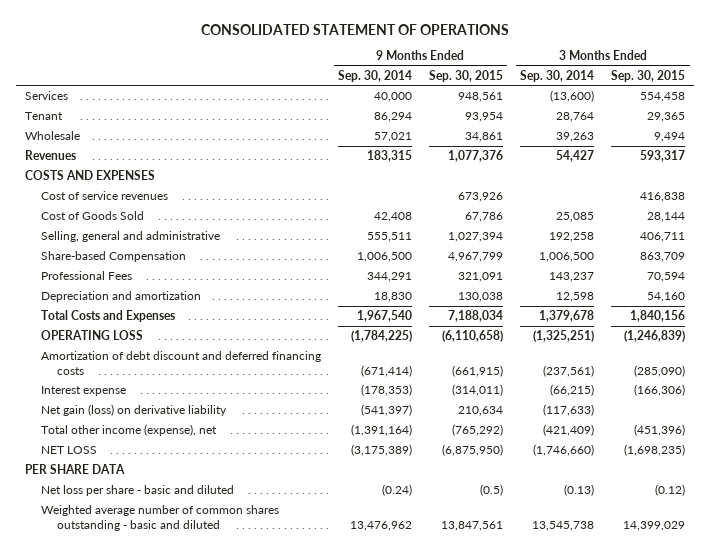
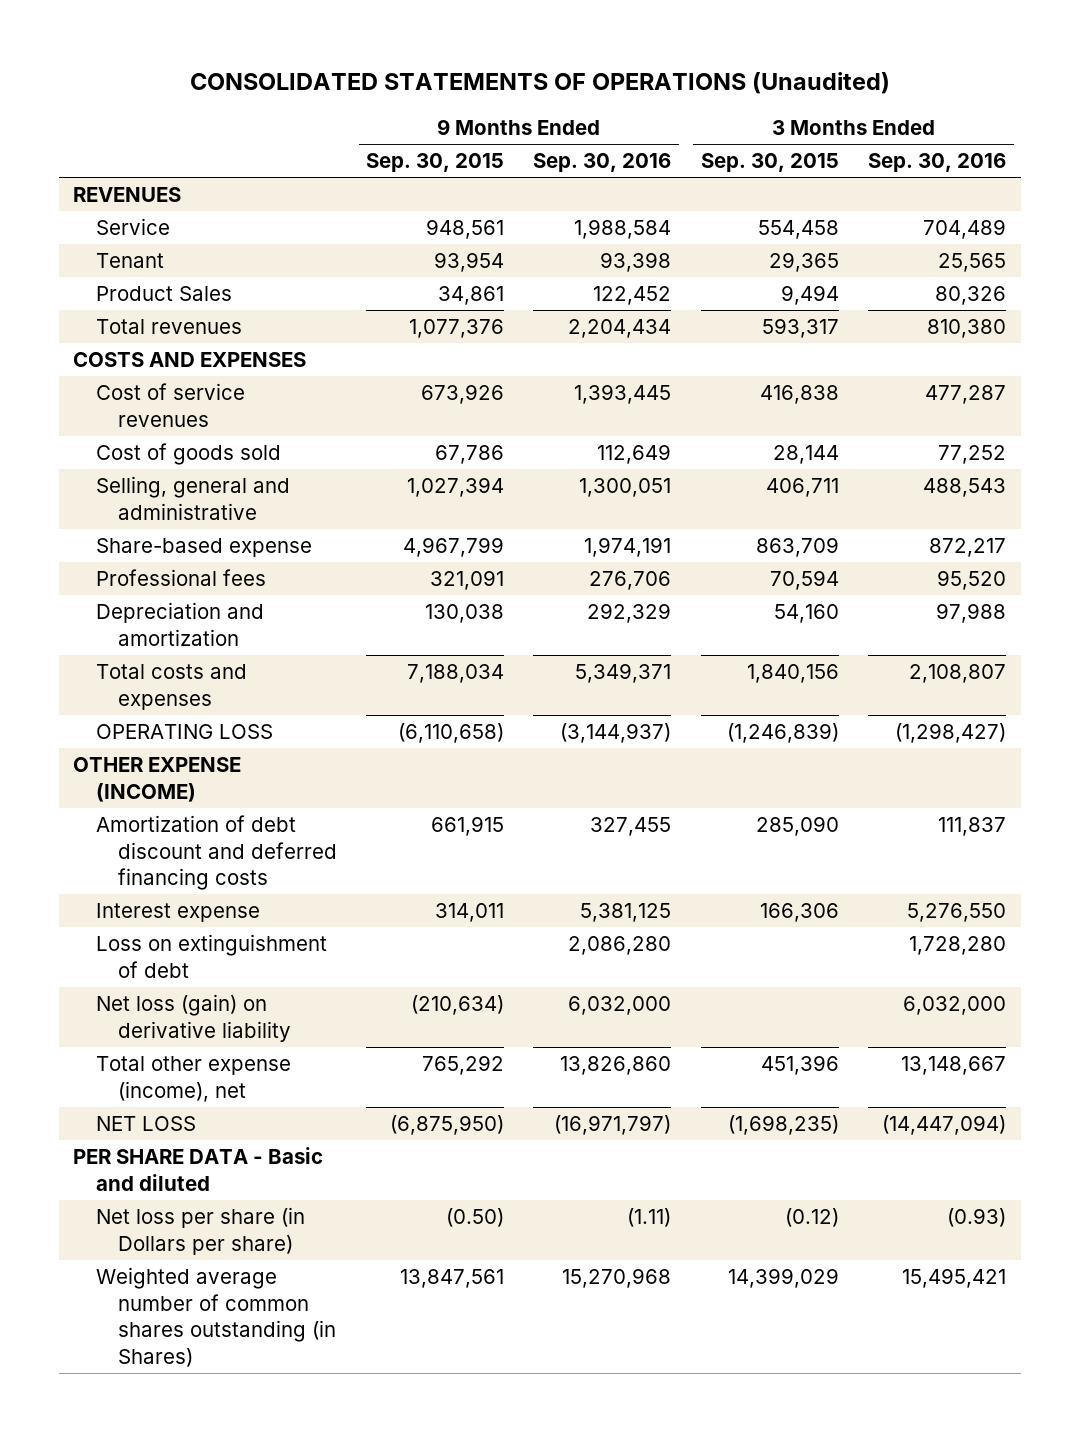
- CONSOLIDATED STATEMENT OF OPERATIONS
+ CONSOLIDATED STATEMENTS OF OPERATIONS (Unaudited)
- | 9 Months Ended Sep. 30, 2014 | 9 Months Ended Sep. 30, 2015 | 3 Months Ended Sep. 30, 2014 | 3 Months Ended Sep. 30, 2015
+ | 9 Months Ended Sep. 30, 2015 | 9 Months Ended Sep. 30, 2016 | 3 Months Ended Sep. 30, 2015 | 3 Months Ended Sep. 30, 2016
- Services | 40,000 | 948,561 | (13,600) | 554,458
+ REVENUES
+ Service | 948,561 | 1,988,584 | 554,458 | 704,489
- Wholesale | 57,021 | 34,861 | 39,263 | 9,494
- Revenues | 183,315 | 1,077,376 | 54,427 | 593,317
+ Product Sales | 34,861 | 122,452 | 9,494 | 80,326
+ Total revenues | 1,077,376 | 2,204,434 | 593,317 | 810,380
- Cost of Goods Sold | 42,408 | 67,786 | 25,085 | 28,144
+ Cost of goods sold | 67,786 | 112,649 | 28,144 | 77,252
- Share-based Compensation | 1,006,500 | 4,967,799 | 1,006,500 | 863,709
- Professional Fees | 344,291 | 321,091 | 143,237 | 70,594
+ Share-based expense | 4,967,799 | 1,974,191 | 863,709 | 872,217
+ Professional fees | 321,091 | 276,706 | 70,594 | 95,520
- Total Costs and Expenses | 1,967,540 | 7,188,034 | 1,379,678 | 1,840,156
+ Total costs and expenses | 7,188,034 | 5,349,371 | 1,840,156 | 2,108,807
- Amortization of debt discount and deferred financing costs | (671,414) | (661,915) | (237,561) | (285,090)
- Interest expense | (178,353) | (314,011) | (66,215) | (166,306)
- Net gain (loss) on derivative liability | (541,397) | 210,634 | (117,633) |
- Total other income (expense), net | (1,391,164) | (765,292) | (421,409) | (451,396)
+ OTHER EXPENSE (INCOME)
+ Amortization of debt discount and deferred financing costs | 661,915 | 327,455 | 285,090 | 111,837
+ Interest expense | 314,011 | 5,381,125 | 166,306 | 5,276,550
+ Loss on extinguishment of debt | | 2,086,280 | | 1,728,280
+ Net loss (gain) on derivative liability | (210,634) | 6,032,000 | | 6,032,000
+ Total other expense (income), net | 765,292 | 13,826,860 | 451,396 | 13,148,667
- PER SHARE DATA
- Net loss per share - basic and diluted | (0.24) | (0.5) | (0.13) | (0.12)
- Weighted average number of common shares outstanding - basic and diluted | 13,476,962 | 13,847,561 | 13,545,738 | 14,399,029
+ PER SHARE DATA - Basic and diluted
+ Net loss per share (in Dollars per share) | (0.50) | (1.11) | (0.12) | (0.93)
+ Weighted average number of common shares outstanding (in Shares) | 13,847,561 | 15,270,968 | 14,399,029 | 15,495,421

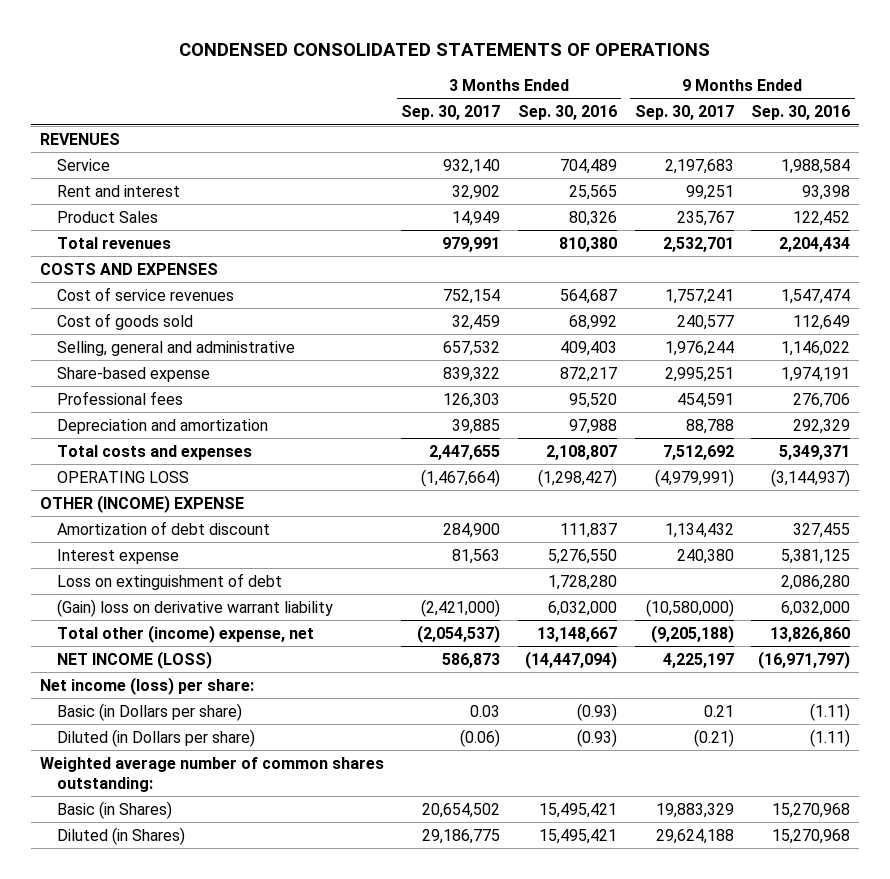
- CONSOLIDATED STATEMENTS OF OPERATIONS (Unaudited)
+ CONDENSED CONSOLIDATED STATEMENTS OF OPERATIONS
- | 9 Months Ended Sep. 30, 2015 | 9 Months Ended Sep. 30, 2016 | 3 Months Ended Sep. 30, 2015 | 3 Months Ended Sep. 30, 2016
+ | 3 Months Ended Sep. 30, 2017 | 3 Months Ended Sep. 30, 2016 | 9 Months Ended Sep. 30, 2017 | 9 Months Ended Sep. 30, 2016
- Tenant | 93,954 | 93,398 | 29,365 | 25,565
+ Rent and interest | 32,902 | 25,565 | 99,251 | 93,398
- Cost of service revenues | 673,926 | 1,393,445 | 416,838 | 477,287
- Cost of goods sold | 67,786 | 112,649 | 28,144 | 77,252
- Selling, general and administrative | 1,027,394 | 1,300,051 | 406,711 | 488,543
+ Cost of service revenues | 752,154 | 564,687 | 1,757,241 | 1,547,474
+ Cost of goods sold | 32,459 | 68,992 | 240,577 | 112,649
+ Selling, general and administrative | 657,532 | 409,403 | 1,976,244 | 1,146,022
- OTHER EXPENSE (INCOME)
- Amortization of debt discount and deferred financing costs | 661,915 | 327,455 | 285,090 | 111,837
+ OTHER (INCOME) EXPENSE
+ Amortization of debt discount | 284,900 | 111,837 | 1,134,432 | 327,455
- Net loss (gain) on derivative liability | (210,634) | 6,032,000 | | 6,032,000
- Total other expense (income), net | 765,292 | 13,826,860 | 451,396 | 13,148,667
- NET LOSS | (6,875,950) | (16,971,797) | (1,698,235) | (14,447,094)
- PER SHARE DATA - Basic and diluted
- Net loss per share (in Dollars per share) | (0.50) | (1.11) | (0.12) | (0.93)
- Weighted average number of common shares outstanding (in Shares) | 13,847,561 | 15,270,968 | 14,399,029 | 15,495,421
+ (Gain) loss on derivative warrant liability | (2,421,000) | 6,032,000 | (10,580,000) | 6,032,000
+ Total other (income) expense, net | (2,054,537) | 13,148,667 | (9,205,188) | 13,826,860
+ NET INCOME (LOSS) | 586,873 | (14,447,094) | 4,225,197 | (16,971,797)
+ Net income (loss) per share:
+ Basic (in Dollars per share) | 0.03 | (0.93) | 0.21 | (1.11)
+ Diluted (in Dollars per share) | (0.06) | (0.93) | (0.21) | (1.11)
+ Weighted average number of common shares outstanding:
+ Basic (in Shares) | 20,654,502 | 15,495,421 | 19,883,329 | 15,270,968
+ Diluted (in Shares) | 29,186,775 | 15,495,421 | 29,624,188 | 15,270,968

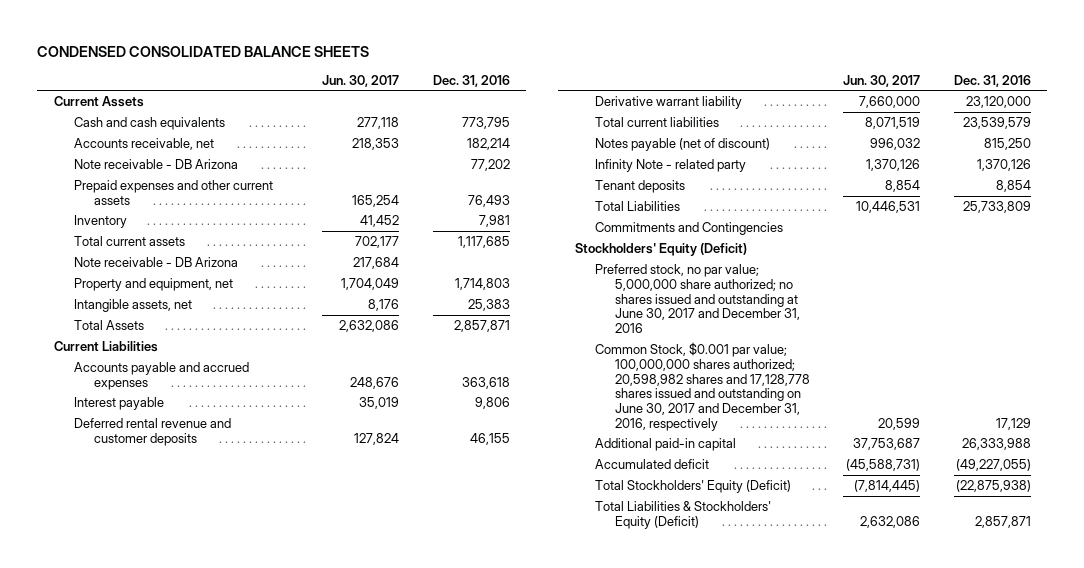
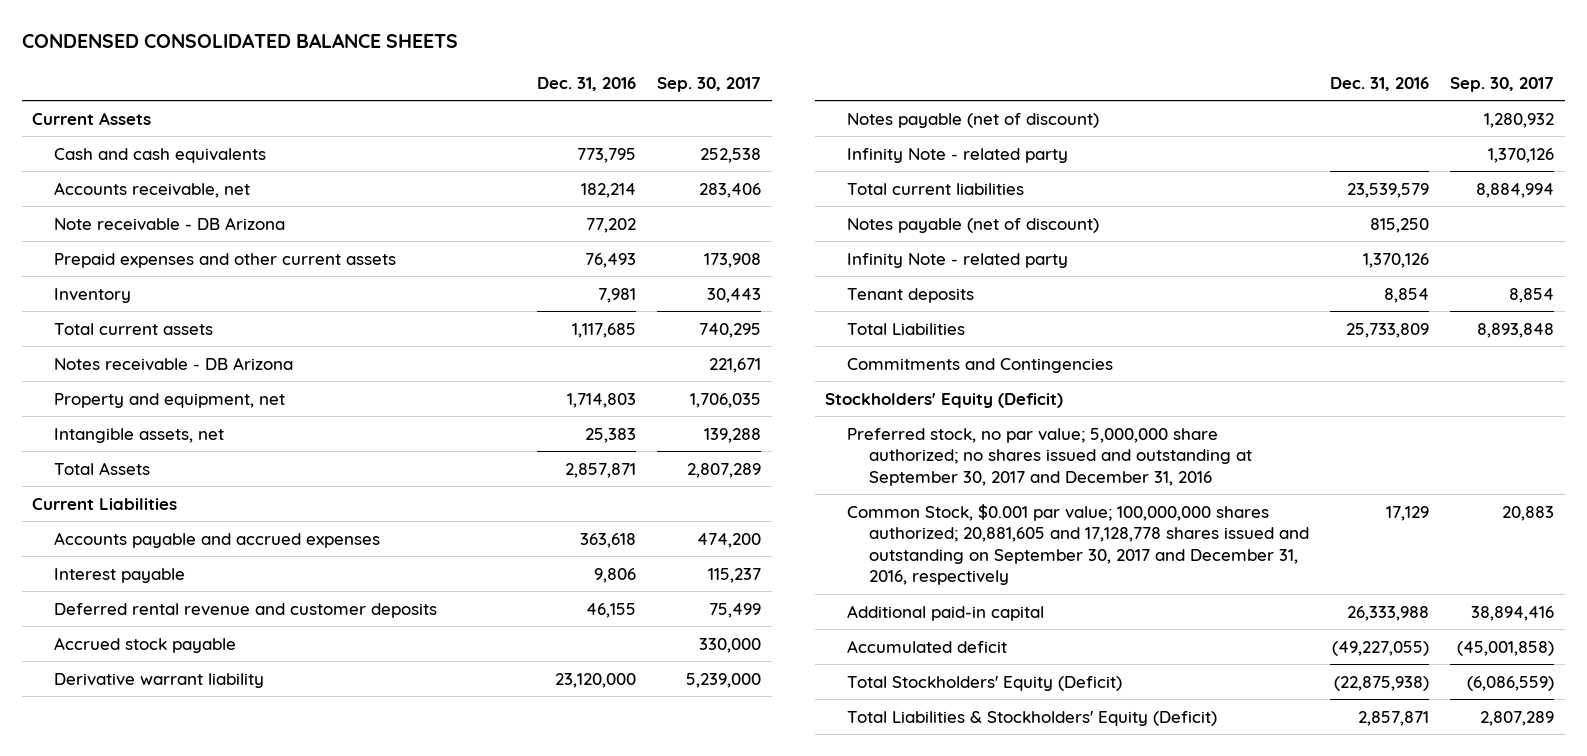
- | Jun. 30, 2017 | Dec. 31, 2016
+ | Dec. 31, 2016 | Sep. 30, 2017
- Note receivable - DB Arizona | 217,684 |
+ Notes receivable - DB Arizona | | 221,671
+ Accrued stock payable | | 330,000
+ Notes payable (net of discount) | | 1,280,932
+ Infinity Note - related party | | 1,370,126
- Preferred stock, no par value; 5,000,000 share authorized; no shares issued and outstanding at June 30, 2017 and December 31, 2016
- Common Stock, $0.001 par value; 100,000,000 shares authorized; 20,598,982 shares and 17,128,778 shares issued and outstanding on June 30, 2017 and December 31, 2016, respectively | 20,599 | 17,129
+ Preferred stock, no par value; 5,000,000 share authorized; no shares issued and outstanding at September 30, 2017 and December 31, 2016
+ Common Stock, $0.001 par value; 100,000,000 shares authorized; 20,881,605 and 17,128,778 shares issued and outstanding on September 30, 2017 and December 31, 2016, respectively | 17,129 | 20,883

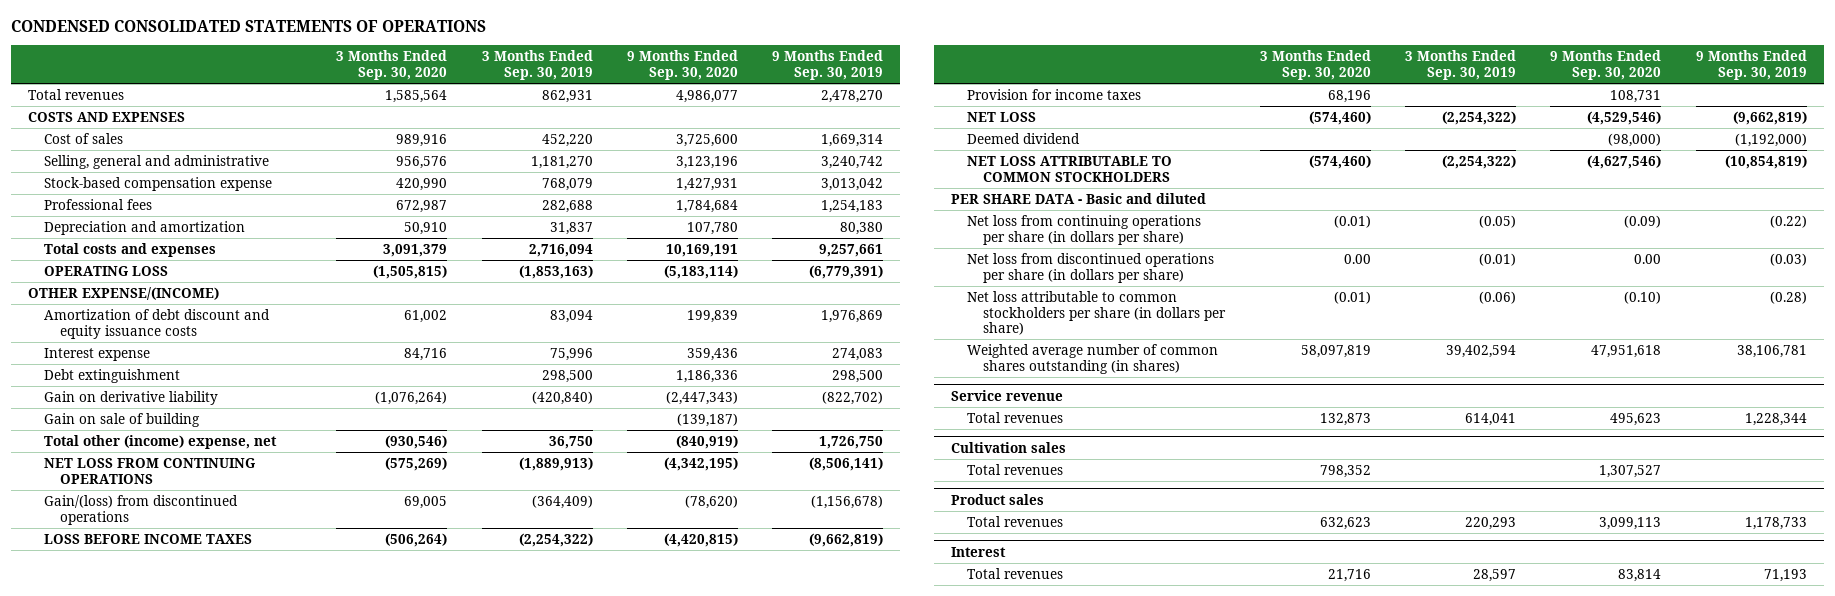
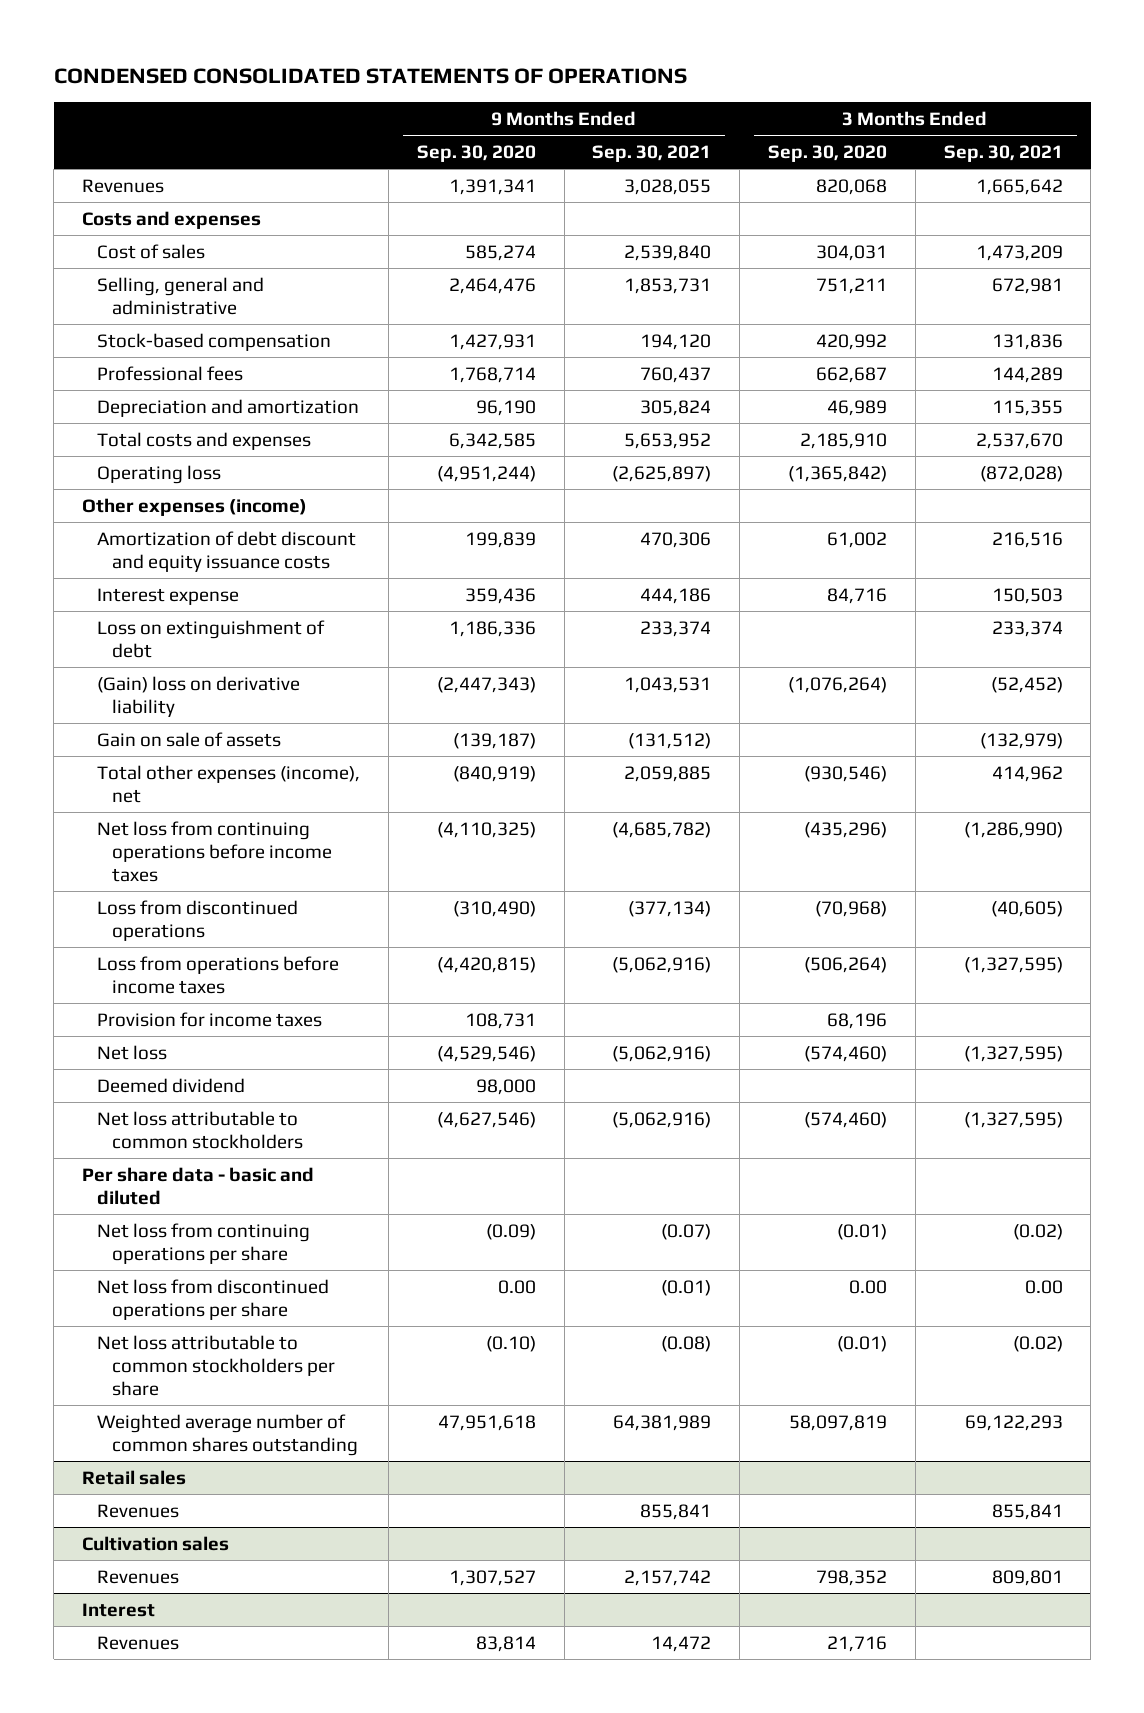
- | 3 Months Ended Sep. 30, 2020 | 3 Months Ended Sep. 30, 2019 | 9 Months Ended Sep. 30, 2020 | 9 Months Ended Sep. 30, 2019
+ | 9 Months Ended Sep. 30, 2020 | 9 Months Ended Sep. 30, 2021 | 3 Months Ended Sep. 30, 2020 | 3 Months Ended Sep. 30, 2021
- Total revenues | 1,585,564 | 862,931 | 4,986,077 | 2,478,270
- COSTS AND EXPENSES
- Cost of sales | 989,916 | 452,220 | 3,725,600 | 1,669,314
- Selling, general and administrative | 956,576 | 1,181,270 | 3,123,196 | 3,240,742
- Stock-based compensation expense | 420,990 | 768,079 | 1,427,931 | 3,013,042
- Professional fees | 672,987 | 282,688 | 1,784,684 | 1,254,183
- Depreciation and amortization | 50,910 | 31,837 | 107,780 | 80,380
- Total costs and expenses | 3,091,379 | 2,716,094 | 10,169,191 | 9,257,661
- OPERATING LOSS | (1,505,815) | (1,853,163) | (5,183,114) | (6,779,391)
- OTHER EXPENSE/(INCOME)
+ Revenues | 1,391,341 | 3,028,055 | 820,068 | 1,665,642
+ Costs and expenses
+ Cost of sales | 585,274 | 2,539,840 | 304,031 | 1,473,209
+ Selling, general and administrative | 2,464,476 | 1,853,731 | 751,211 | 672,981
+ Stock-based compensation | 1,427,931 | 194,120 | 420,992 | 131,836
+ Professional fees | 1,768,714 | 760,437 | 662,687 | 144,289
+ Depreciation and amortization | 96,190 | 305,824 | 46,989 | 115,355
+ Total costs and expenses | 6,342,585 | 5,653,952 | 2,185,910 | 2,537,670
+ Operating loss | (4,951,244) | (2,625,897) | (1,365,842) | (872,028)
+ Other expenses (income)
- Debt extinguishment | | 298,500 | 1,186,336 | 298,500
- Gain on derivative liability | (1,076,264) | (420,840) | (2,447,343) | (822,702)
- Gain on sale of building | | | (139,187) |
- Total other (income) expense, net | (930,546) | 36,750 | (840,919) | 1,726,750
- NET LOSS FROM CONTINUING OPERATIONS | (575,269) | (1,889,913) | (4,342,195) | (8,506,141)
- Gain/(loss) from discontinued operations | 69,005 | (364,409) | (78,620) | (1,156,678)
- LOSS BEFORE INCOME TAXES | (506,264) | (2,254,322) | (4,420,815) | (9,662,819)
+ Loss on extinguishment of debt | 1,186,336 | 233,374 | | 233,374
+ (Gain) loss on derivative liability | (2,447,343) | 1,043,531 | (1,076,264) | (52,452)
+ Gain on sale of assets | (139,187) | (131,512) | | (132,979)
+ Total other expenses (income), net | (840,919) | 2,059,885 | (930,546) | 414,962
+ Net loss from continuing operations before income taxes | (4,110,325) | (4,685,782) | (435,296) | (1,286,990)
+ Loss from discontinued operations | (310,490) | (377,134) | (70,968) | (40,605)
+ Loss from operations before income taxes | (4,420,815) | (5,062,916) | (506,264) | (1,327,595)
- NET LOSS | (574,460) | (2,254,322) | (4,529,546) | (9,662,819)
- Deemed dividend | | | (98,000) | (1,192,000)
- NET LOSS ATTRIBUTABLE TO COMMON STOCKHOLDERS | (574,460) | (2,254,322) | (4,627,546) | (10,854,819)
- PER SHARE DATA - Basic and diluted
- Net loss from continuing operations per share (in dollars per share) | (0.01) | (0.05) | (0.09) | (0.22)
- Net loss from discontinued operations per share (in dollars per share) | 0.00 | (0.01) | 0.00 | (0.03)
- Net loss attributable to common stockholders per share (in dollars per share) | (0.01) | (0.06) | (0.10) | (0.28)
- Weighted average number of common shares outstanding (in shares) | 58,097,819 | 39,402,594 | 47,951,618 | 38,106,781
- Service revenue
- Total revenues | 132,873 | 614,041 | 495,623 | 1,228,344
+ Net loss | (4,529,546) | (5,062,916) | (574,460) | (1,327,595)
+ Deemed dividend | 98,000 | | |
+ Net loss attributable to common stockholders | (4,627,546) | (5,062,916) | (574,460) | (1,327,595)
+ Per share data - basic and diluted
+ Net loss from continuing operations per share | (0.09) | (0.07) | (0.01) | (0.02)
+ Net loss from discontinued operations per share | 0.00 | (0.01) | 0.00 | 0.00
+ Net loss attributable to common stockholders per share | (0.10) | (0.08) | (0.01) | (0.02)
+ Weighted average number of common shares outstanding | 47,951,618 | 64,381,989 | 58,097,819 | 69,122,293
+ Retail sales
+ Revenues | | 855,841 | | 855,841
@ Cultivation sales
- Total revenues | 798,352 | | 1,307,527 |
- Product sales
- Total revenues | 632,623 | 220,293 | 3,099,113 | 1,178,733
@ Cultivation sales
+ Revenues | 1,307,527 | 2,157,742 | 798,352 | 809,801
@ Interest
- Total revenues | 21,716 | 28,597 | 83,814 | 71,193
+ Revenues | 83,814 | 14,472 | 21,716 |

